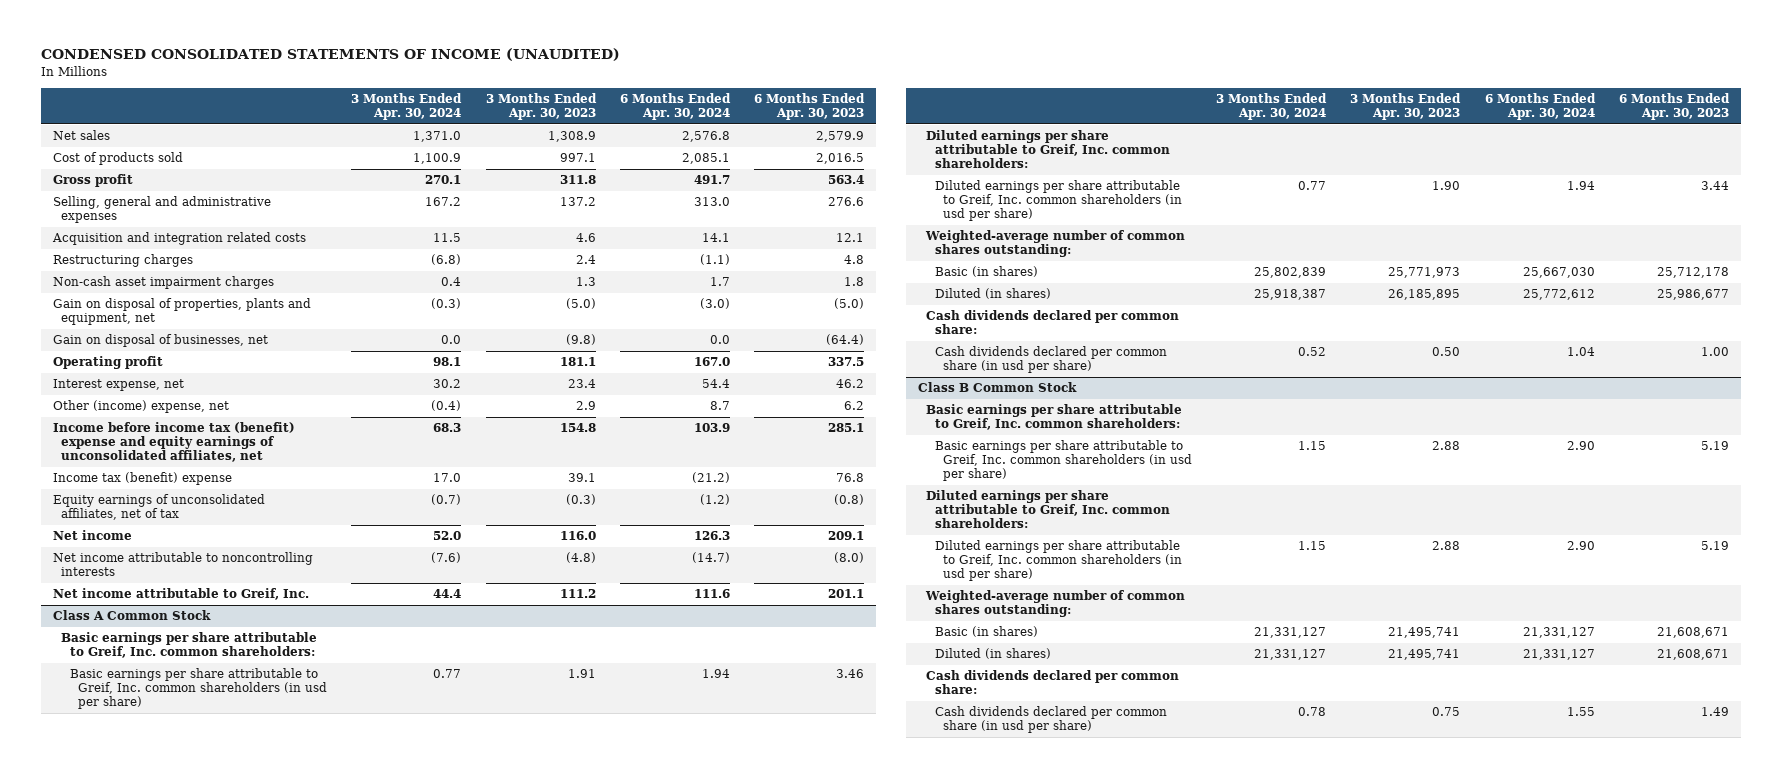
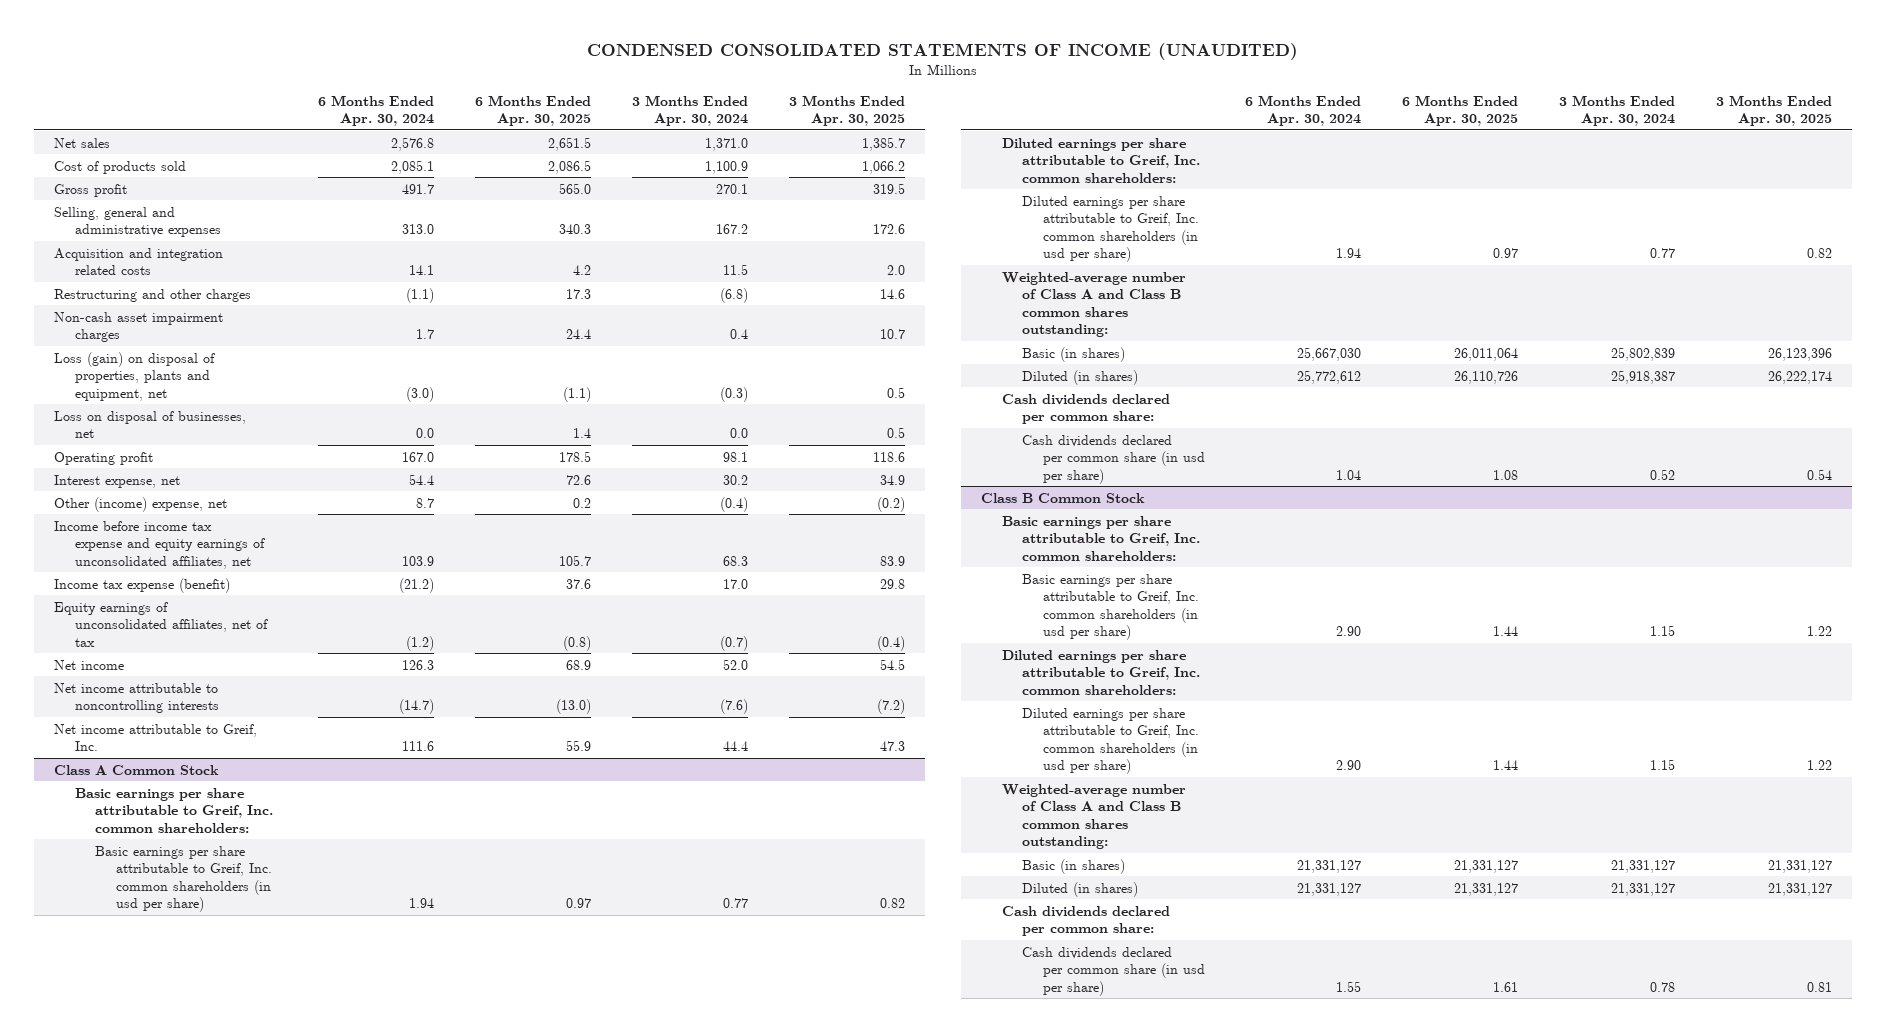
- | 3 Months Ended Apr. 30, 2024 | 3 Months Ended Apr. 30, 2023 | 6 Months Ended Apr. 30, 2024 | 6 Months Ended Apr. 30, 2023
+ | 6 Months Ended Apr. 30, 2024 | 6 Months Ended Apr. 30, 2025 | 3 Months Ended Apr. 30, 2024 | 3 Months Ended Apr. 30, 2025
- Restructuring charges | (6.8) | 2.4 | (1.1) | 4.8
+ Restructuring and other charges | (1.1) | 17.3 | (6.8) | 14.6
- Gain on disposal of properties, plants and equipment, net | (0.3) | (5.0) | (3.0) | (5.0)
- Gain on disposal of businesses, net | 0.0 | (9.8) | 0.0 | (64.4)
+ Loss (gain) on disposal of properties, plants and equipment, net | (3.0) | (1.1) | (0.3) | 0.5
+ Loss on disposal of businesses, net | 0.0 | 1.4 | 0.0 | 0.5
- Income before income tax (benefit) expense and equity earnings of unconsolidated affiliates, net | 68.3 | 154.8 | 103.9 | 285.1
- Income tax (benefit) expense | 17.0 | 39.1 | (21.2) | 76.8
+ Income before income tax expense and equity earnings of unconsolidated affiliates, net | 103.9 | 105.7 | 68.3 | 83.9
+ Income tax expense (benefit) | (21.2) | 37.6 | 17.0 | 29.8
@ Class A Common Stock
- Weighted-average number of common shares outstanding:
+ Weighted-average number of Class A and Class B common shares outstanding:
@ Class B Common Stock
- Weighted-average number of common shares outstanding:
+ Weighted-average number of Class A and Class B common shares outstanding:

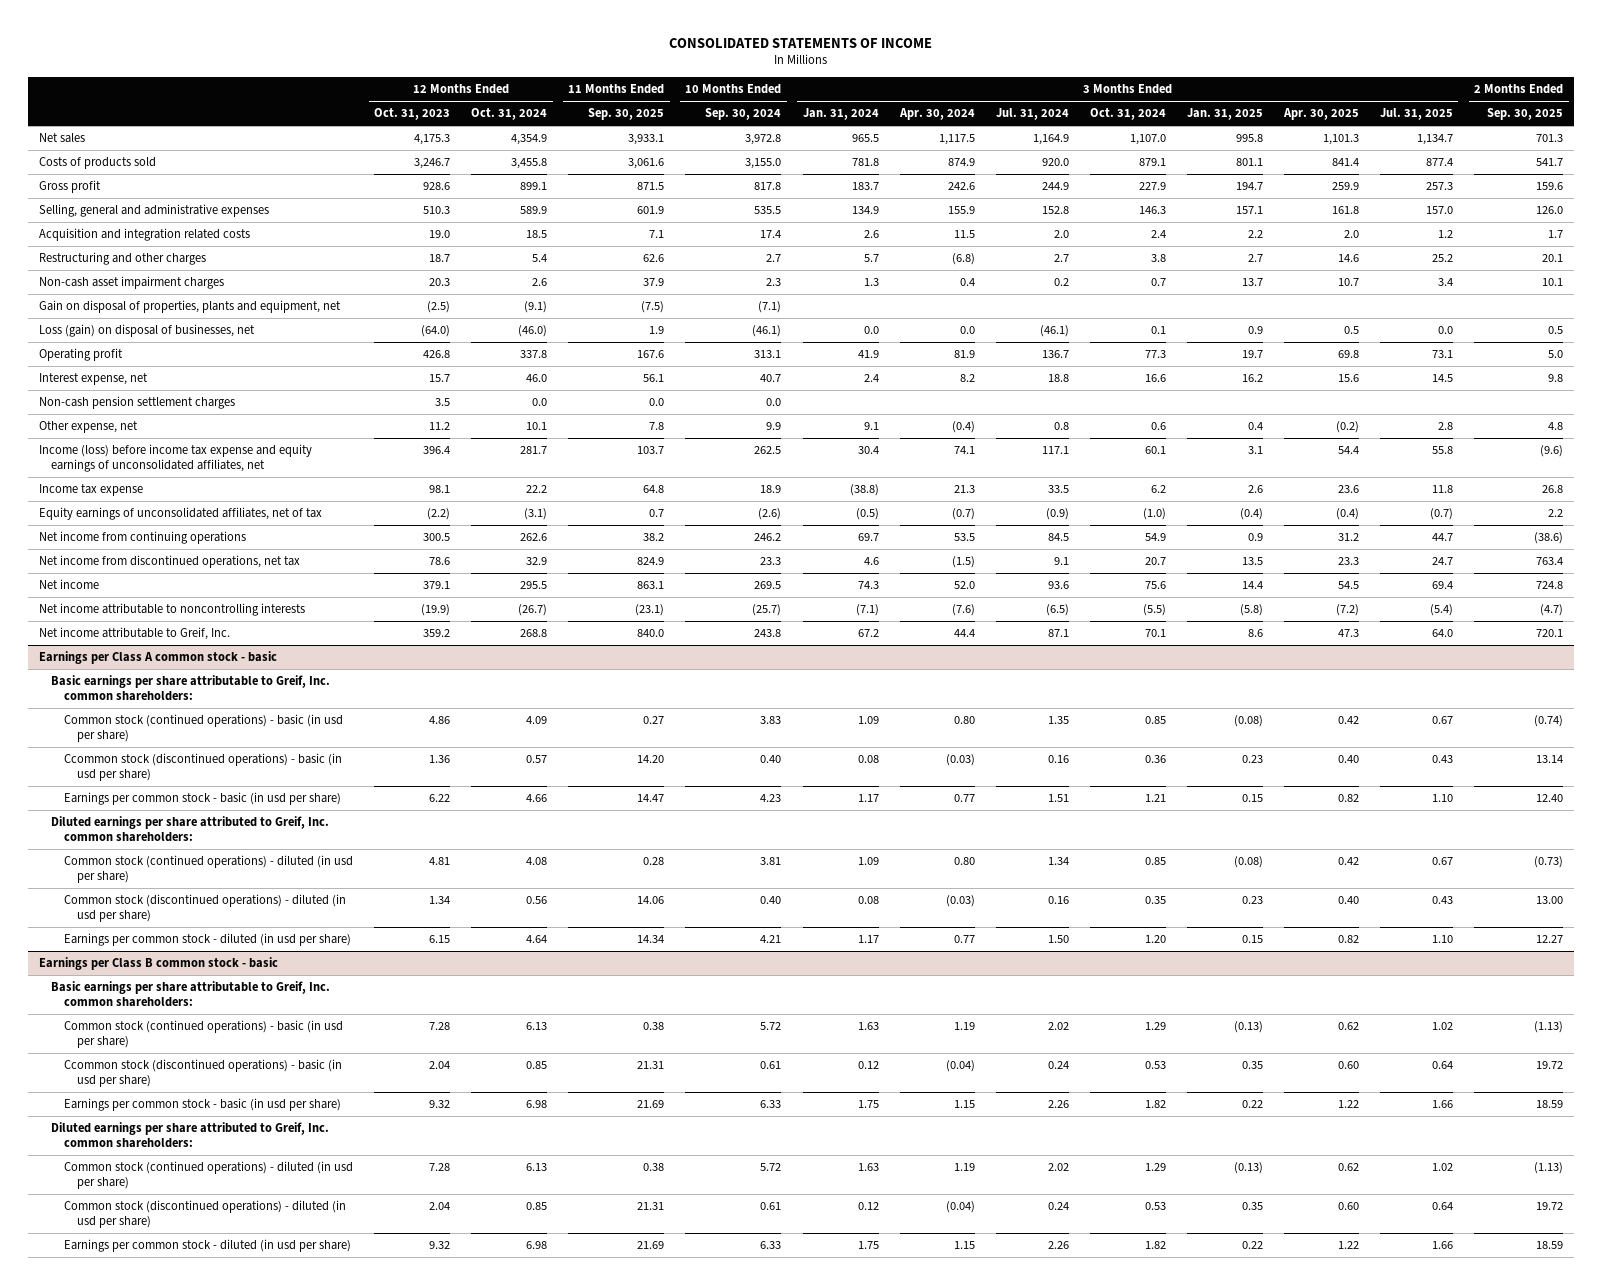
- CONDENSED CONSOLIDATED STATEMENTS OF INCOME (UNAUDITED)
+ CONSOLIDATED STATEMENTS OF INCOME
- | 6 Months Ended Apr. 30, 2024 | 6 Months Ended Apr. 30, 2025 | 3 Months Ended Apr. 30, 2024 | 3 Months Ended Apr. 30, 2025
+ | 12 Months Ended Oct. 31, 2023 | 12 Months Ended Oct. 31, 2024 | 11 Months Ended Sep. 30, 2025 | 10 Months Ended Sep. 30, 2024 | 3 Months Ended Jan. 31, 2024 | 3 Months Ended Apr. 30, 2024 | 3 Months Ended Jul. 31, 2024 | 3 Months Ended Oct. 31, 2024 | 3 Months Ended Jan. 31, 2025 | 3 Months Ended Apr. 30, 2025 | 3 Months Ended Jul. 31, 2025 | 2 Months Ended Sep. 30, 2025
- Net sales | 2,576.8 | 2,651.5 | 1,371.0 | 1,385.7
- Cost of products sold | 2,085.1 | 2,086.5 | 1,100.9 | 1,066.2
- Gross profit | 491.7 | 565.0 | 270.1 | 319.5
- Selling, general and administrative expenses | 313.0 | 340.3 | 167.2 | 172.6
+ Net sales | 4,175.3 | 4,354.9 | 3,933.1 | 3,972.8 | 965.5 | 1,117.5 | 1,164.9 | 1,107.0 | 995.8 | 1,101.3 | 1,134.7 | 701.3
+ Costs of products sold | 3,246.7 | 3,455.8 | 3,061.6 | 3,155.0 | 781.8 | 874.9 | 920.0 | 879.1 | 801.1 | 841.4 | 877.4 | 541.7
+ Gross profit | 928.6 | 899.1 | 871.5 | 817.8 | 183.7 | 242.6 | 244.9 | 227.9 | 194.7 | 259.9 | 257.3 | 159.6
+ Selling, general and administrative expenses | 510.3 | 589.9 | 601.9 | 535.5 | 134.9 | 155.9 | 152.8 | 146.3 | 157.1 | 161.8 | 157.0 | 126.0
- Loss (gain) on disposal of properties, plants and equipment, net | (3.0) | (1.1) | (0.3) | 0.5
- Loss on disposal of businesses, net | 0.0 | 1.4 | 0.0 | 0.5
- Operating profit | 167.0 | 178.5 | 98.1 | 118.6
- Interest expense, net | 54.4 | 72.6 | 30.2 | 34.9
- Other (income) expense, net | 8.7 | 0.2 | (0.4) | (0.2)
- Income before income tax expense and equity earnings of unconsolidated affiliates, net | 103.9 | 105.7 | 68.3 | 83.9
- Income tax expense (benefit) | (21.2) | 37.6 | 17.0 | 29.8
+ Gain on disposal of properties, plants and equipment, net | (2.5) | (9.1) | (7.5) | (7.1) | | | | | | | |
+ Loss (gain) on disposal of businesses, net | (64.0) | (46.0) | 1.9 | (46.1) | 0.0 | 0.0 | (46.1) | 0.1 | 0.9 | 0.5 | 0.0 | 0.5
+ Operating profit | 426.8 | 337.8 | 167.6 | 313.1 | 41.9 | 81.9 | 136.7 | 77.3 | 19.7 | 69.8 | 73.1 | 5.0
+ Interest expense, net | 15.7 | 46.0 | 56.1 | 40.7 | 2.4 | 8.2 | 18.8 | 16.6 | 16.2 | 15.6 | 14.5 | 9.8
+ Non-cash pension settlement charges | 3.5 | 0.0 | 0.0 | 0.0 | | | | | | | |
+ Other expense, net | 11.2 | 10.1 | 7.8 | 9.9 | 9.1 | (0.4) | 0.8 | 0.6 | 0.4 | (0.2) | 2.8 | 4.8
+ Income (loss) before income tax expense and equity earnings of unconsolidated affiliates, net | 396.4 | 281.7 | 103.7 | 262.5 | 30.4 | 74.1 | 117.1 | 60.1 | 3.1 | 54.4 | 55.8 | (9.6)
+ Income tax expense | 98.1 | 22.2 | 64.8 | 18.9 | (38.8) | 21.3 | 33.5 | 6.2 | 2.6 | 23.6 | 11.8 | 26.8
+ Net income from continuing operations | 300.5 | 262.6 | 38.2 | 246.2 | 69.7 | 53.5 | 84.5 | 54.9 | 0.9 | 31.2 | 44.7 | (38.6)
+ Net income from discontinued operations, net tax | 78.6 | 32.9 | 824.9 | 23.3 | 4.6 | (1.5) | 9.1 | 20.7 | 13.5 | 23.3 | 24.7 | 763.4
- Class A Common Stock
+ Earnings per Class A common stock - basic
- Basic earnings per share attributable to Greif, Inc. common shareholders (in usd per share) | 1.94 | 0.97 | 0.77 | 0.82
- Diluted earnings per share attributable to Greif, Inc. common shareholders:
- Diluted earnings per share attributable to Greif, Inc. common shareholders (in usd per share) | 1.94 | 0.97 | 0.77 | 0.82
- Weighted-average number of Class A and Class B common shares outstanding:
- Basic (in shares) | 25,667,030 | 26,011,064 | 25,802,839 | 26,123,396
- Diluted (in shares) | 25,772,612 | 26,110,726 | 25,918,387 | 26,222,174
- Cash dividends declared per common share:
- Cash dividends declared per common share (in usd per share) | 1.04 | 1.08 | 0.52 | 0.54
- Class B Common Stock
+ Common stock (continued operations) - basic (in usd per share) | 4.86 | 4.09 | 0.27 | 3.83 | 1.09 | 0.80 | 1.35 | 0.85 | (0.08) | 0.42 | 0.67 | (0.74)
+ Ccommon stock (discontinued operations) - basic (in usd per share) | 1.36 | 0.57 | 14.20 | 0.40 | 0.08 | (0.03) | 0.16 | 0.36 | 0.23 | 0.40 | 0.43 | 13.14
+ Earnings per common stock - basic (in usd per share) | 6.22 | 4.66 | 14.47 | 4.23 | 1.17 | 0.77 | 1.51 | 1.21 | 0.15 | 0.82 | 1.10 | 12.40
+ Diluted earnings per share attributed to Greif, Inc. common shareholders:
+ Common stock (continued operations) - diluted (in usd per share) | 4.81 | 4.08 | 0.28 | 3.81 | 1.09 | 0.80 | 1.34 | 0.85 | (0.08) | 0.42 | 0.67 | (0.73)
+ Common stock (discontinued operations) - diluted (in usd per share) | 1.34 | 0.56 | 14.06 | 0.40 | 0.08 | (0.03) | 0.16 | 0.35 | 0.23 | 0.40 | 0.43 | 13.00
+ Earnings per common stock - diluted (in usd per share) | 6.15 | 4.64 | 14.34 | 4.21 | 1.17 | 0.77 | 1.50 | 1.20 | 0.15 | 0.82 | 1.10 | 12.27
+ Earnings per Class B common stock - basic
- Basic earnings per share attributable to Greif, Inc. common shareholders (in usd per share) | 2.90 | 1.44 | 1.15 | 1.22
- Diluted earnings per share attributable to Greif, Inc. common shareholders:
- Diluted earnings per share attributable to Greif, Inc. common shareholders (in usd per share) | 2.90 | 1.44 | 1.15 | 1.22
- Weighted-average number of Class A and Class B common shares outstanding:
- Basic (in shares) | 21,331,127 | 21,331,127 | 21,331,127 | 21,331,127
- Diluted (in shares) | 21,331,127 | 21,331,127 | 21,331,127 | 21,331,127
- Cash dividends declared per common share:
- Cash dividends declared per common share (in usd per share) | 1.55 | 1.61 | 0.78 | 0.81
+ Common stock (continued operations) - basic (in usd per share) | 7.28 | 6.13 | 0.38 | 5.72 | 1.63 | 1.19 | 2.02 | 1.29 | (0.13) | 0.62 | 1.02 | (1.13)
+ Ccommon stock (discontinued operations) - basic (in usd per share) | 2.04 | 0.85 | 21.31 | 0.61 | 0.12 | (0.04) | 0.24 | 0.53 | 0.35 | 0.60 | 0.64 | 19.72
+ Earnings per common stock - basic (in usd per share) | 9.32 | 6.98 | 21.69 | 6.33 | 1.75 | 1.15 | 2.26 | 1.82 | 0.22 | 1.22 | 1.66 | 18.59
+ Diluted earnings per share attributed to Greif, Inc. common shareholders:
+ Common stock (continued operations) - diluted (in usd per share) | 7.28 | 6.13 | 0.38 | 5.72 | 1.63 | 1.19 | 2.02 | 1.29 | (0.13) | 0.62 | 1.02 | (1.13)
+ Common stock (discontinued operations) - diluted (in usd per share) | 2.04 | 0.85 | 21.31 | 0.61 | 0.12 | (0.04) | 0.24 | 0.53 | 0.35 | 0.60 | 0.64 | 19.72
+ Earnings per common stock - diluted (in usd per share) | 9.32 | 6.98 | 21.69 | 6.33 | 1.75 | 1.15 | 2.26 | 1.82 | 0.22 | 1.22 | 1.66 | 18.59

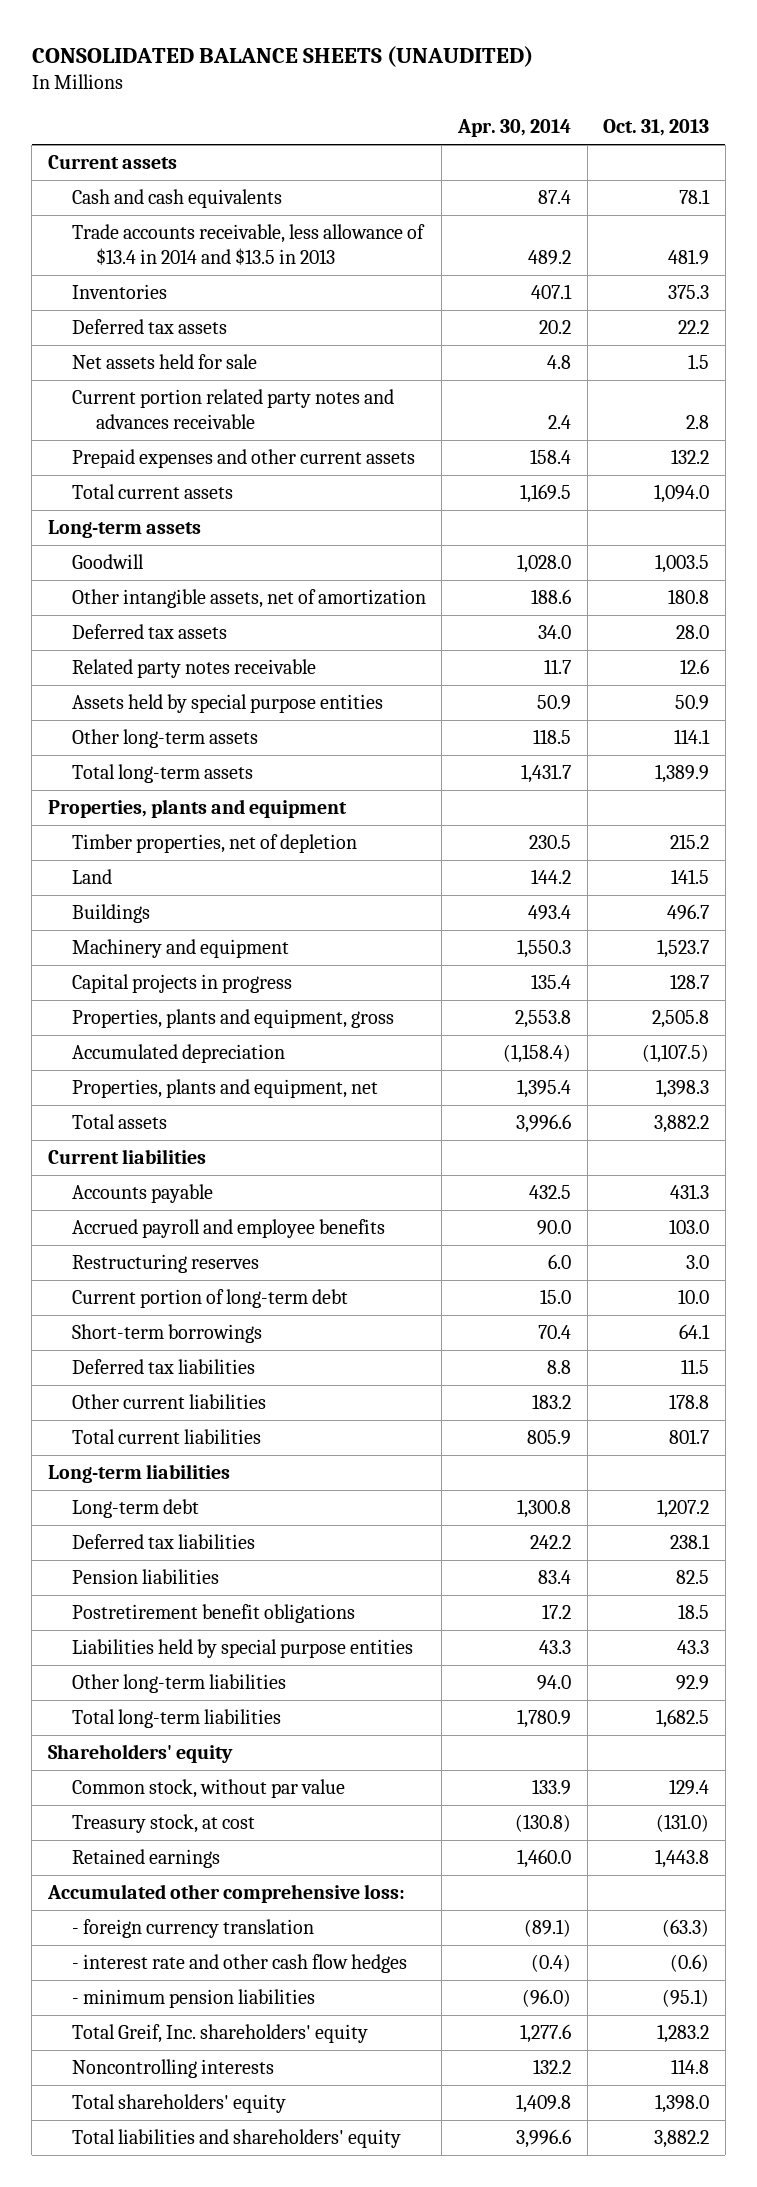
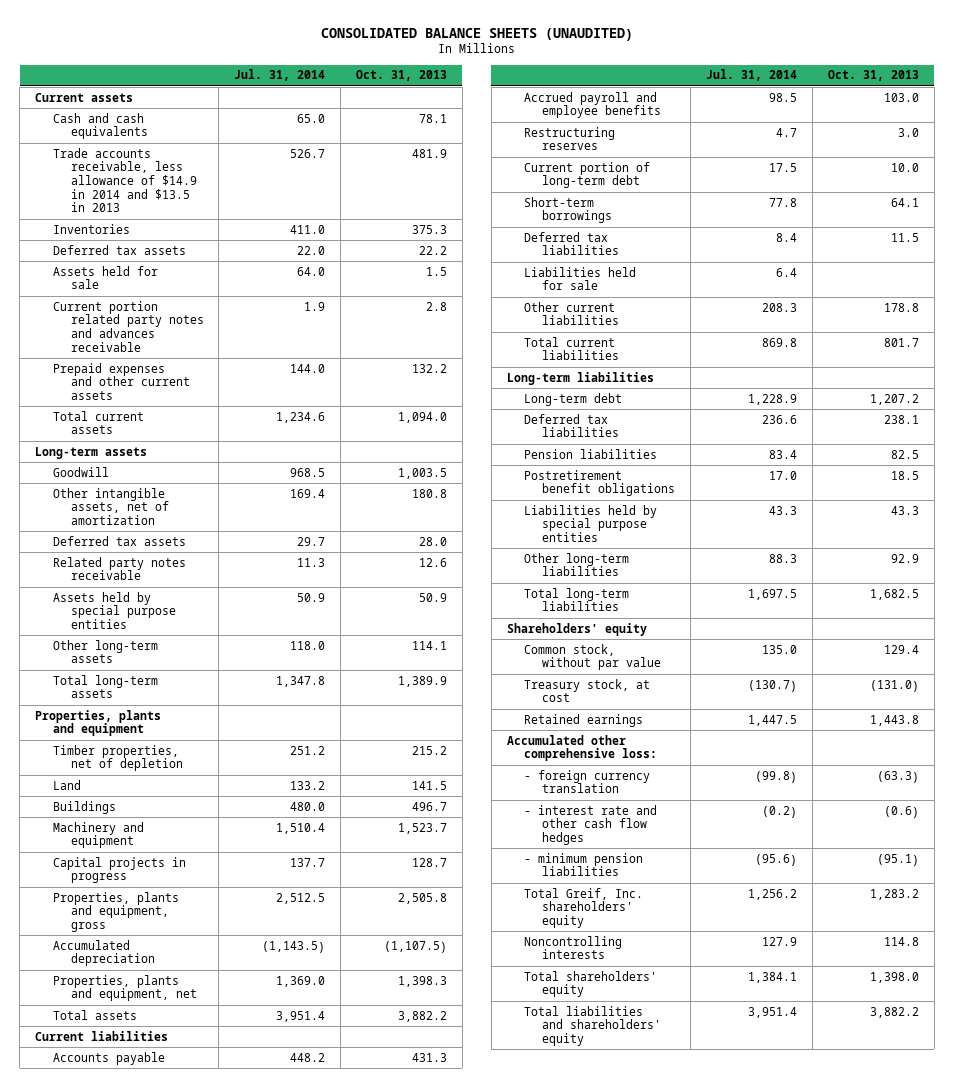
- | Apr. 30, 2014 | Oct. 31, 2013
+ | Jul. 31, 2014 | Oct. 31, 2013
- Trade accounts receivable, less allowance of $13.4 in 2014 and $13.5 in 2013 | 489.2 | 481.9
+ Trade accounts receivable, less allowance of $14.9 in 2014 and $13.5 in 2013 | 526.7 | 481.9
- Net assets held for sale | 4.8 | 1.5
+ Assets held for sale | 64.0 | 1.5
+ Liabilities held for sale | 6.4 |

